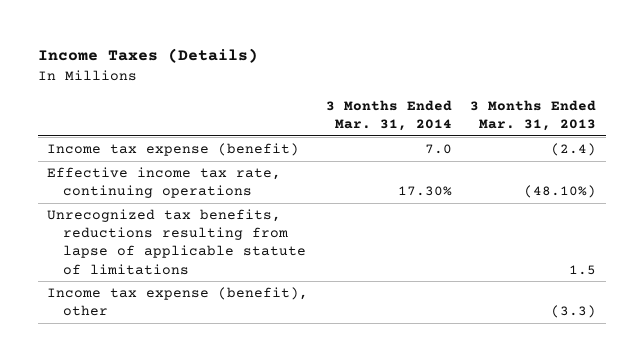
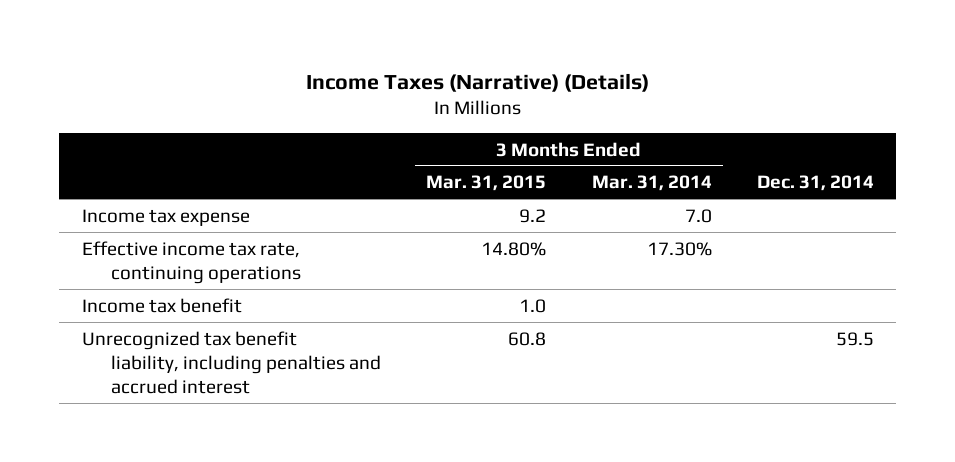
- Income Taxes (Details)
+ Income Taxes (Narrative) (Details)
- | 3 Months Ended Mar. 31, 2014 | 3 Months Ended Mar. 31, 2013
+ | 3 Months Ended Mar. 31, 2015 | 3 Months Ended Mar. 31, 2014 | Dec. 31, 2014
- Income tax expense (benefit) | 7.0 | (2.4)
+ Income tax expense | 9.2 | 7.0 |
- Unrecognized tax benefits, reductions resulting from lapse of applicable statute of limitations | | 1.5
- Income tax expense (benefit), other | | (3.3)
+ Income tax benefit | 1.0 | |
+ Unrecognized tax benefit liability, including penalties and accrued interest | 60.8 | | 59.5

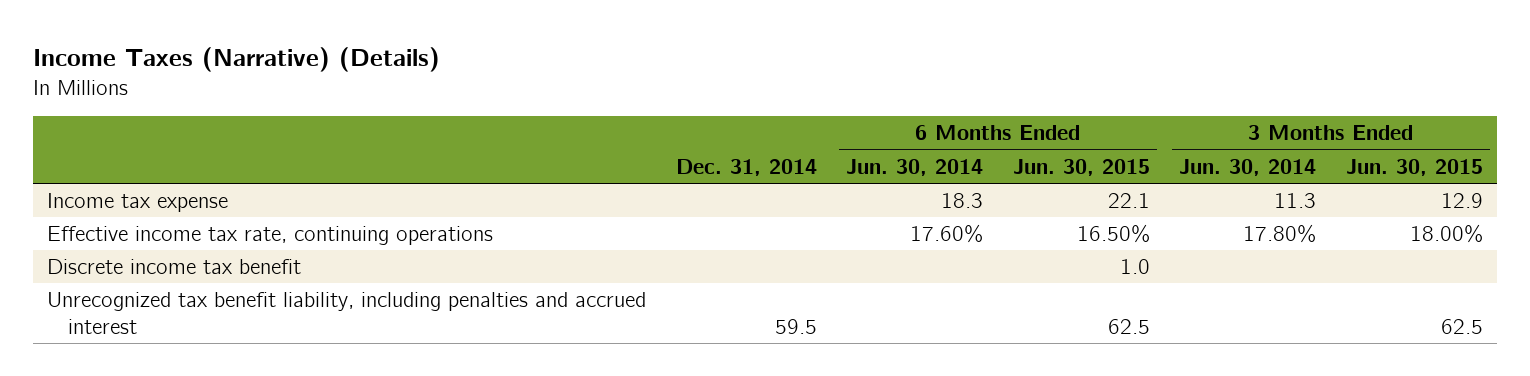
- | 3 Months Ended Mar. 31, 2015 | 3 Months Ended Mar. 31, 2014 | Dec. 31, 2014
+ | Dec. 31, 2014 | 6 Months Ended Jun. 30, 2014 | 6 Months Ended Jun. 30, 2015 | 3 Months Ended Jun. 30, 2014 | 3 Months Ended Jun. 30, 2015
- Income tax benefit | 1.0 | |
+ Discrete income tax benefit | | | 1.0 | |

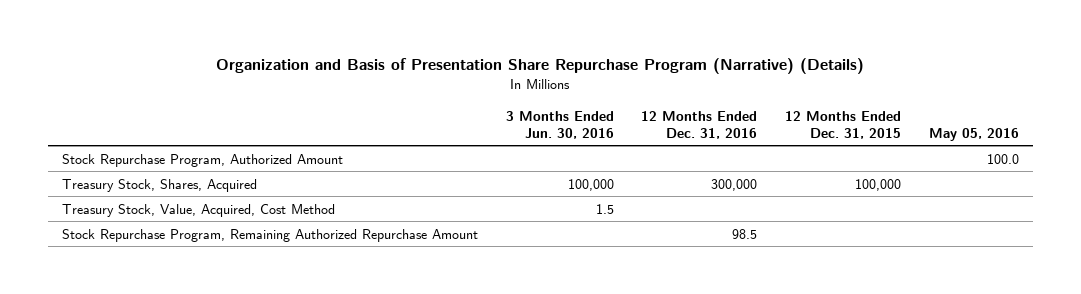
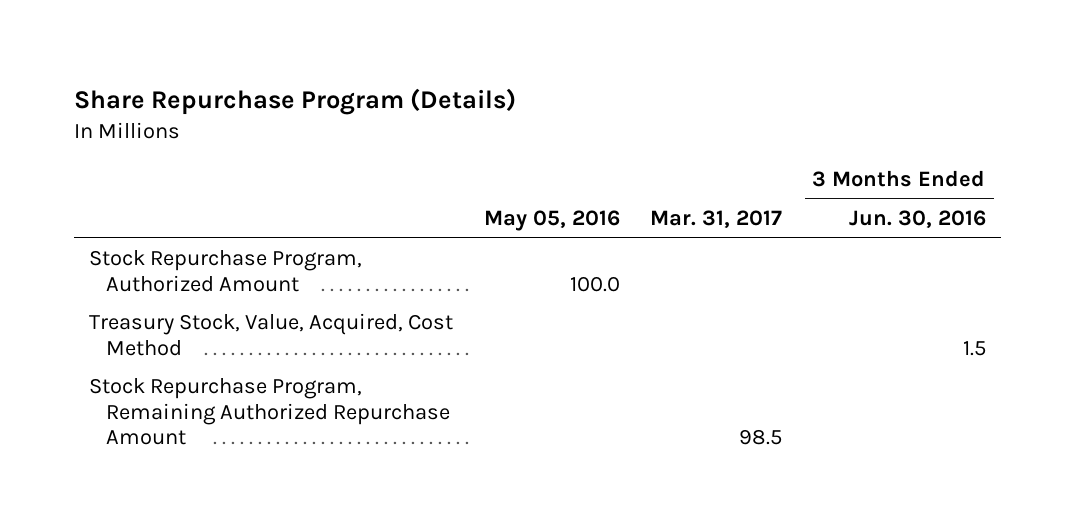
- Organization and Basis of Presentation Share Repurchase Program (Narrative) (Details)
+ Share Repurchase Program (Details)
- | 3 Months Ended Jun. 30, 2016 | 12 Months Ended Dec. 31, 2016 | 12 Months Ended Dec. 31, 2015 | May 05, 2016
+ | May 05, 2016 | Mar. 31, 2017 | 3 Months Ended Jun. 30, 2016
- Treasury Stock, Shares, Acquired | 100,000 | 300,000 | 100,000 |

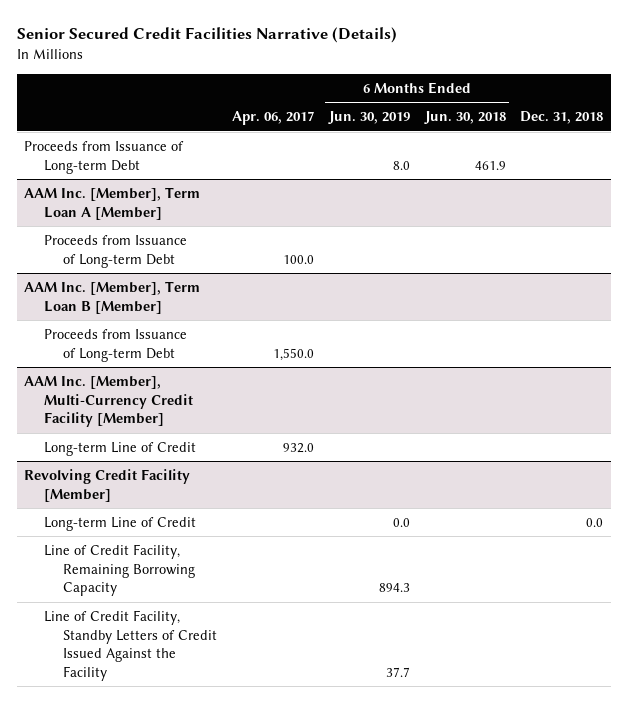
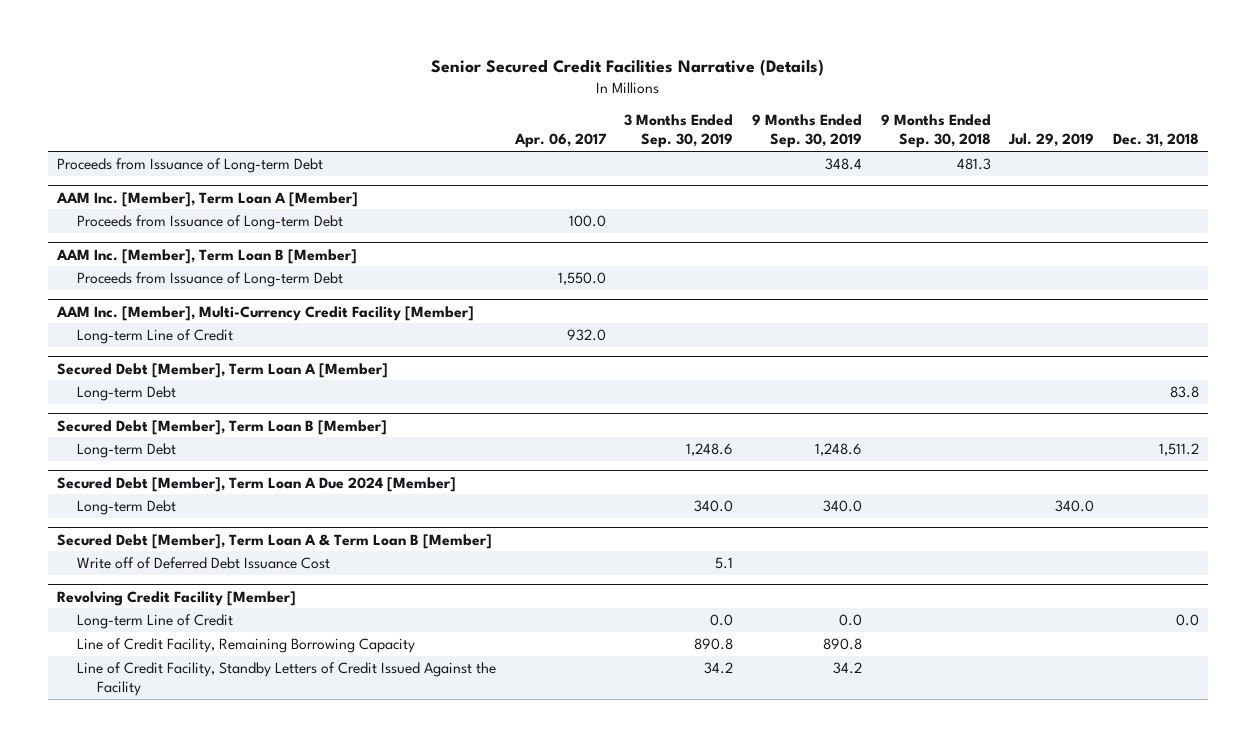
- | Apr. 06, 2017 | 6 Months Ended Jun. 30, 2019 | 6 Months Ended Jun. 30, 2018 | Dec. 31, 2018
+ | Apr. 06, 2017 | 3 Months Ended Sep. 30, 2019 | 9 Months Ended Sep. 30, 2019 | 9 Months Ended Sep. 30, 2018 | Jul. 29, 2019 | Dec. 31, 2018
+ Secured Debt [Member], Term Loan A [Member]
+ Long-term Debt | | | | | | 83.8
+ Secured Debt [Member], Term Loan B [Member]
+ Long-term Debt | | 1,248.6 | 1,248.6 | | | 1,511.2
+ Secured Debt [Member], Term Loan A Due 2024 [Member]
+ Long-term Debt | | 340.0 | 340.0 | | 340.0 |
+ Secured Debt [Member], Term Loan A & Term Loan B [Member]
+ Write off of Deferred Debt Issuance Cost | | 5.1 | | | |

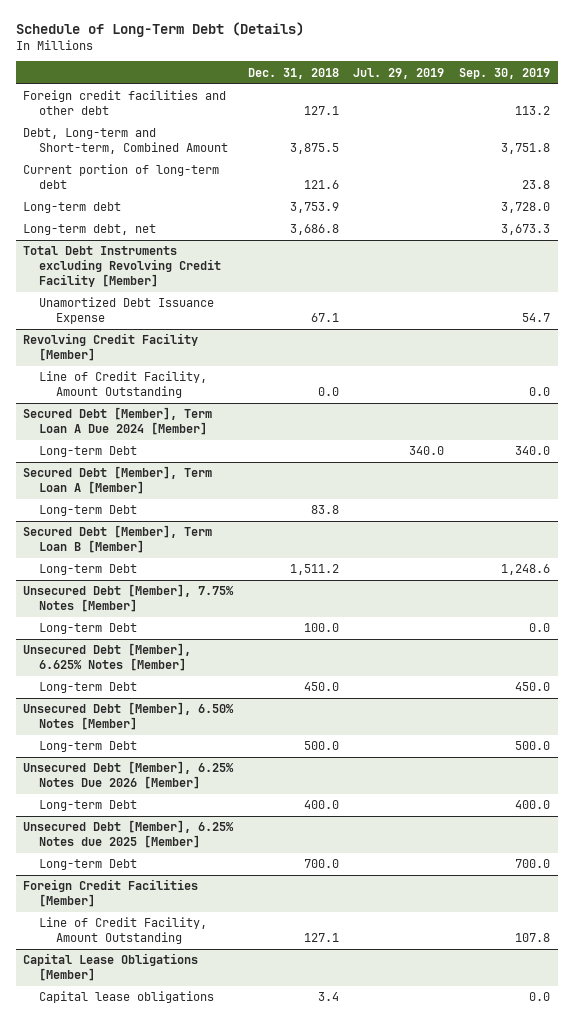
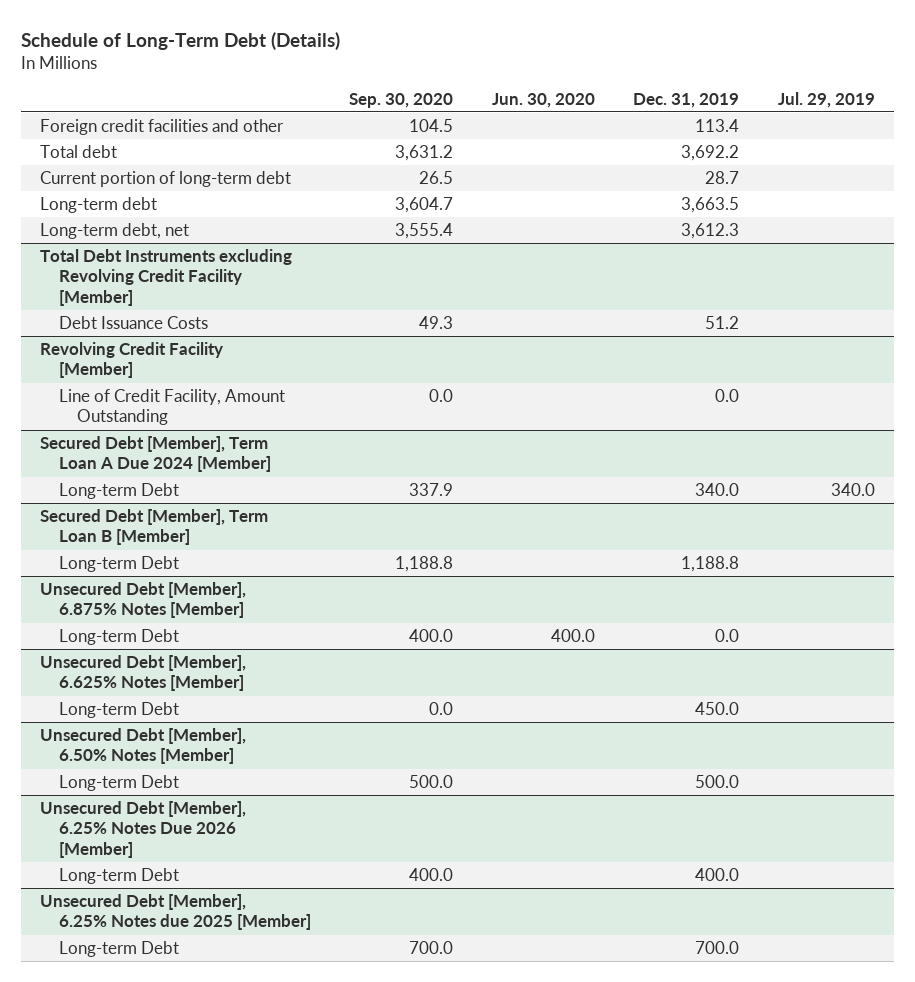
- | Dec. 31, 2018 | Jul. 29, 2019 | Sep. 30, 2019
+ | Sep. 30, 2020 | Jun. 30, 2020 | Dec. 31, 2019 | Jul. 29, 2019
- Foreign credit facilities and other debt | 127.1 | | 113.2
- Debt, Long-term and Short-term, Combined Amount | 3,875.5 | | 3,751.8
+ Foreign credit facilities and other | 104.5 | | 113.4 |
+ Total debt | 3,631.2 | | 3,692.2 |
@ Total Debt Instruments excluding Revolving Credit Facility [Member]
- Unamortized Debt Issuance Expense | 67.1 | | 54.7
+ Debt Issuance Costs | 49.3 | | 51.2 |
- Secured Debt [Member], Term Loan A [Member]
- Long-term Debt | 83.8 | |
- Unsecured Debt [Member], 7.75% Notes [Member]
- Long-term Debt | 100.0 | | 0.0
+ Unsecured Debt [Member], 6.875% Notes [Member]
+ Long-term Debt | 400.0 | 400.0 | 0.0 |
- Foreign Credit Facilities [Member]
- Line of Credit Facility, Amount Outstanding | 127.1 | | 107.8
- Capital Lease Obligations [Member]
- Capital lease obligations | 3.4 | | 0.0

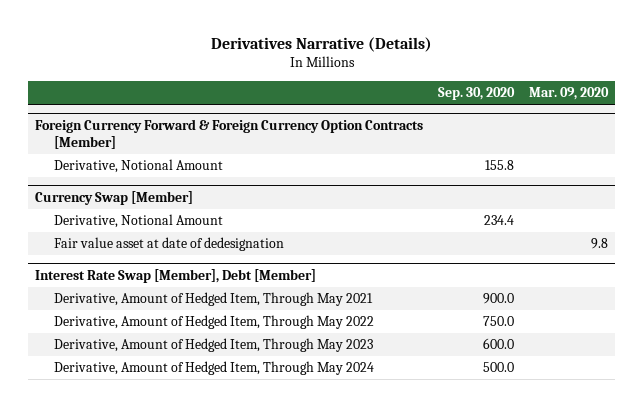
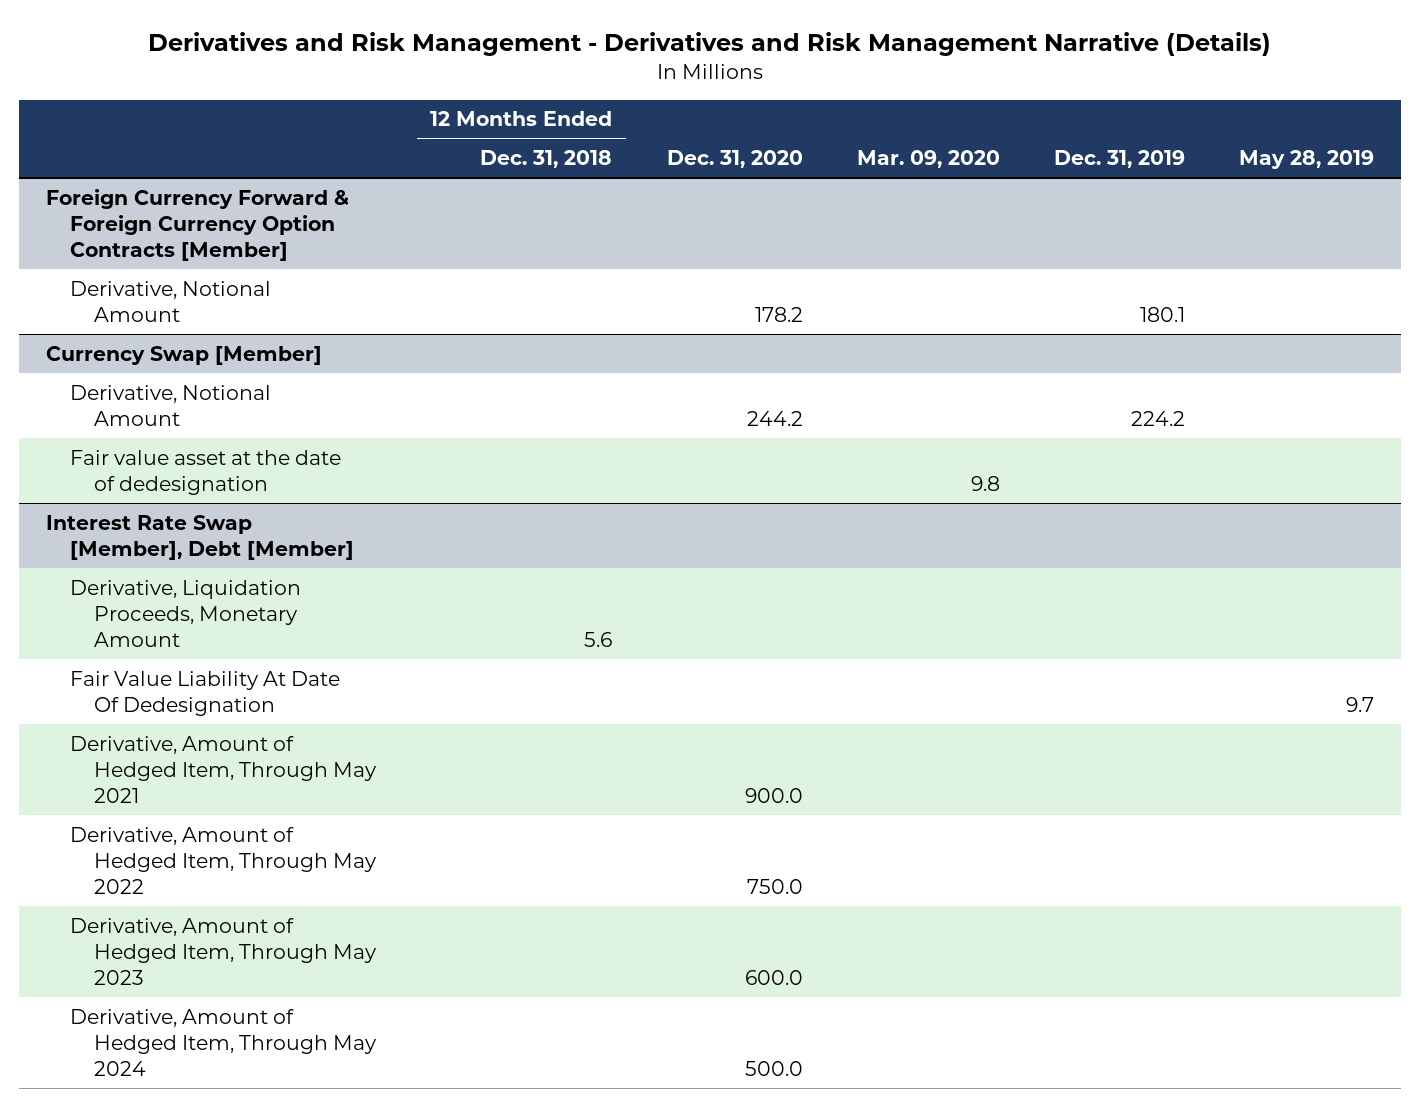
- Derivatives Narrative (Details)
+ Derivatives and Risk Management - Derivatives and Risk Management Narrative (Details)
- | Sep. 30, 2020 | Mar. 09, 2020
+ | 12 Months Ended Dec. 31, 2018 | Dec. 31, 2020 | Mar. 09, 2020 | Dec. 31, 2019 | May 28, 2019
@ Currency Swap [Member]
- Fair value asset at date of dedesignation | | 9.8
+ Fair value asset at the date of dedesignation | | | 9.8 | |
@ Interest Rate Swap [Member], Debt [Member]
+ Derivative, Liquidation Proceeds, Monetary Amount | 5.6 | | | |
+ Fair Value Liability At Date Of Dedesignation | | | | | 9.7

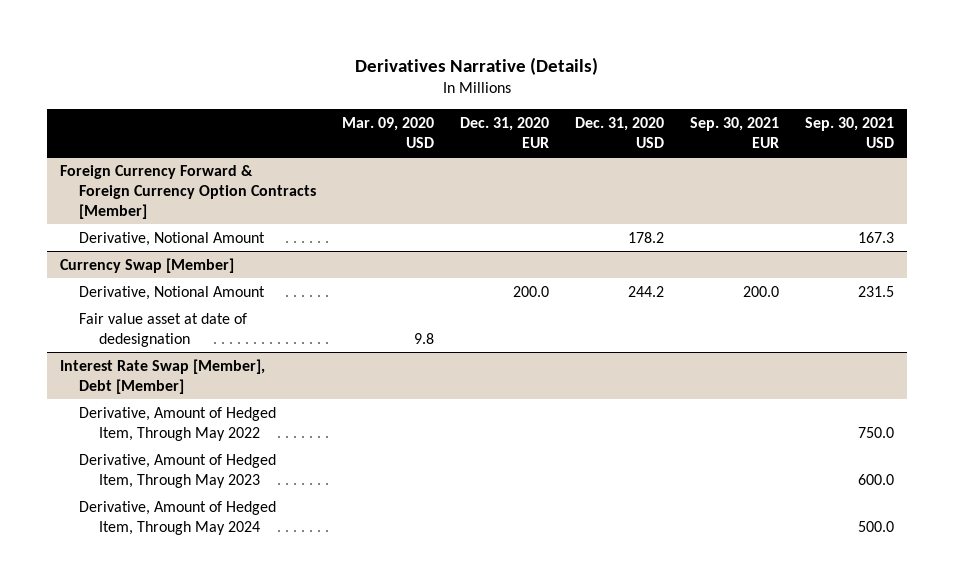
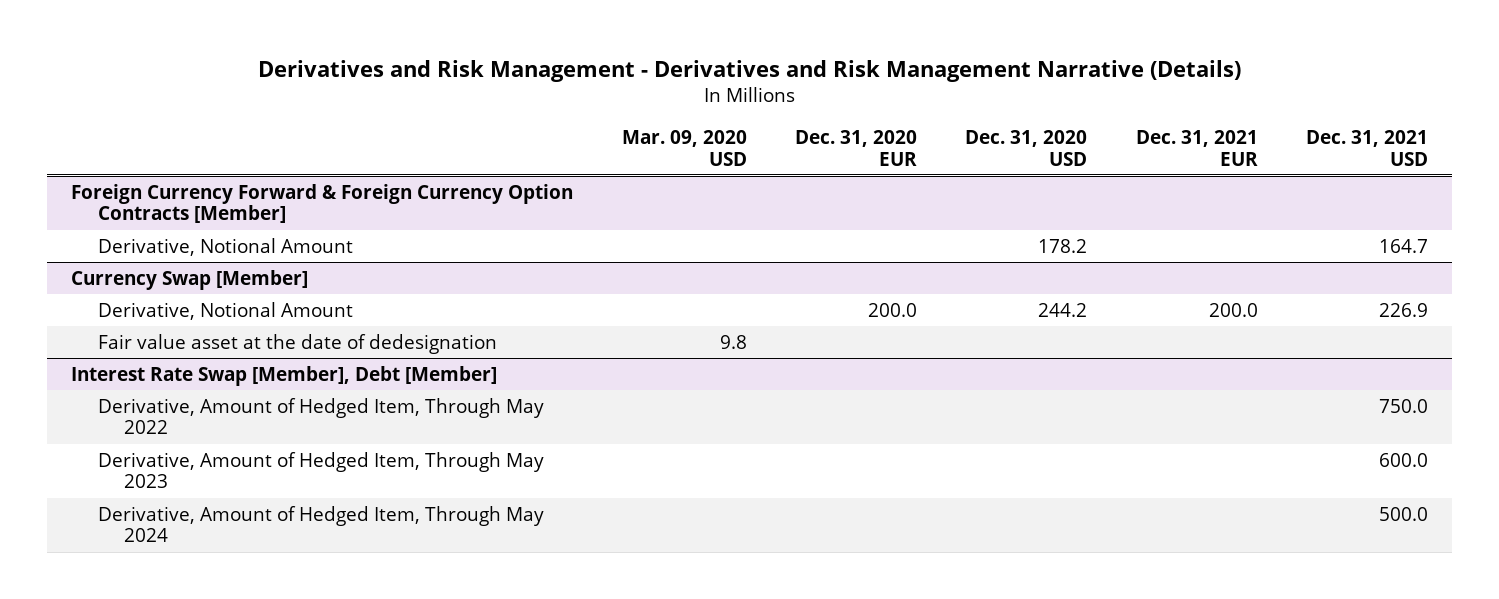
- Derivatives Narrative (Details)
+ Derivatives and Risk Management - Derivatives and Risk Management Narrative (Details)
- | Mar. 09, 2020 USD | Dec. 31, 2020 EUR | Dec. 31, 2020 USD | Sep. 30, 2021 EUR | Sep. 30, 2021 USD
+ | Mar. 09, 2020 USD | Dec. 31, 2020 EUR | Dec. 31, 2020 USD | Dec. 31, 2021 EUR | Dec. 31, 2021 USD
@ Currency Swap [Member]
- Fair value asset at date of dedesignation | 9.8 | | | |
+ Fair value asset at the date of dedesignation | 9.8 | | | |

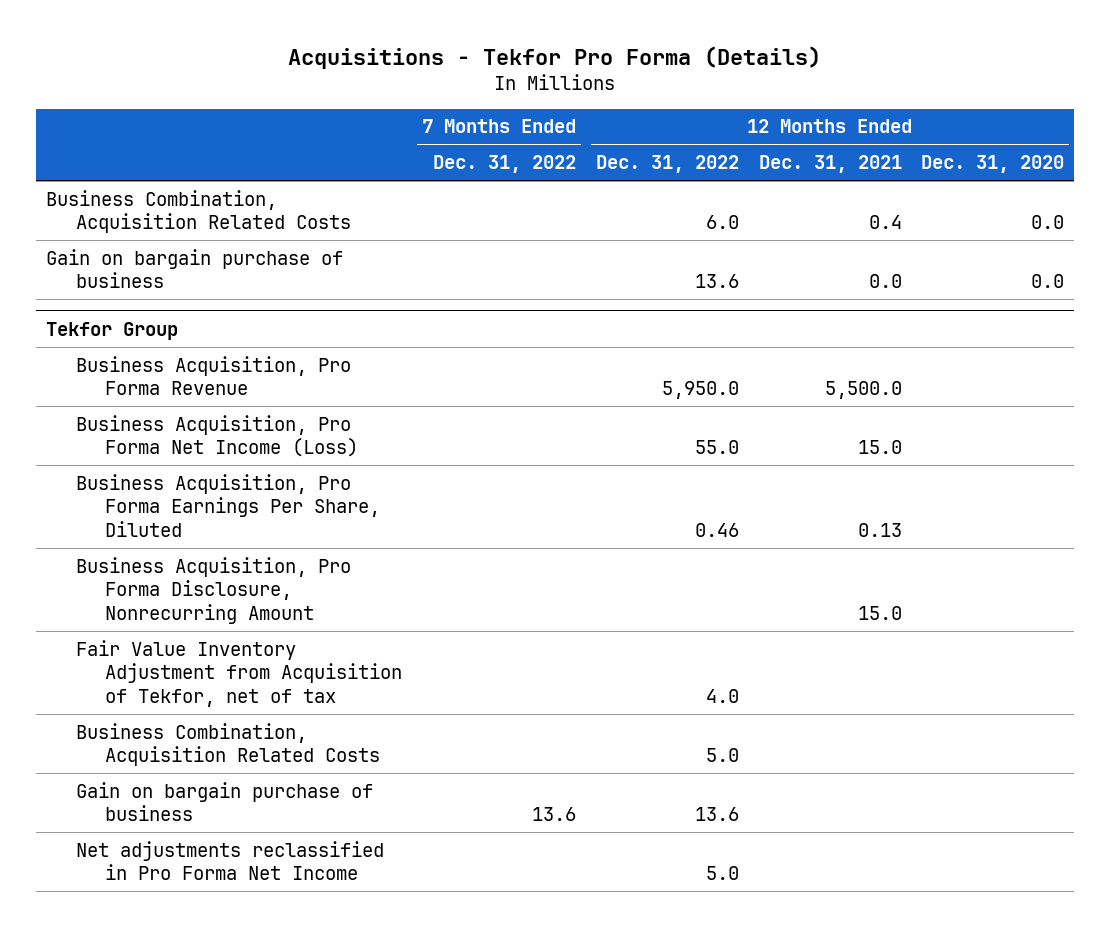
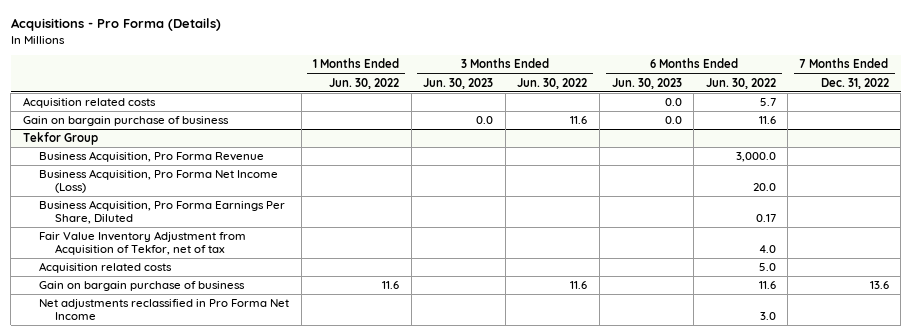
- Acquisitions - Tekfor Pro Forma (Details)
+ Acquisitions - Pro Forma (Details)
- | 7 Months Ended Dec. 31, 2022 | 12 Months Ended Dec. 31, 2022 | 12 Months Ended Dec. 31, 2021 | 12 Months Ended Dec. 31, 2020
+ | 1 Months Ended Jun. 30, 2022 | 3 Months Ended Jun. 30, 2023 | 3 Months Ended Jun. 30, 2022 | 6 Months Ended Jun. 30, 2023 | 6 Months Ended Jun. 30, 2022 | 7 Months Ended Dec. 31, 2022
- Business Combination, Acquisition Related Costs | | 6.0 | 0.4 | 0.0
+ Acquisition related costs | | | | 0.0 | 5.7 |
@ Tekfor Group
- Business Acquisition, Pro Forma Disclosure, Nonrecurring Amount | | | 15.0 |
- Business Combination, Acquisition Related Costs | | 5.0 | |
+ Acquisition related costs | | | | | 5.0 |

